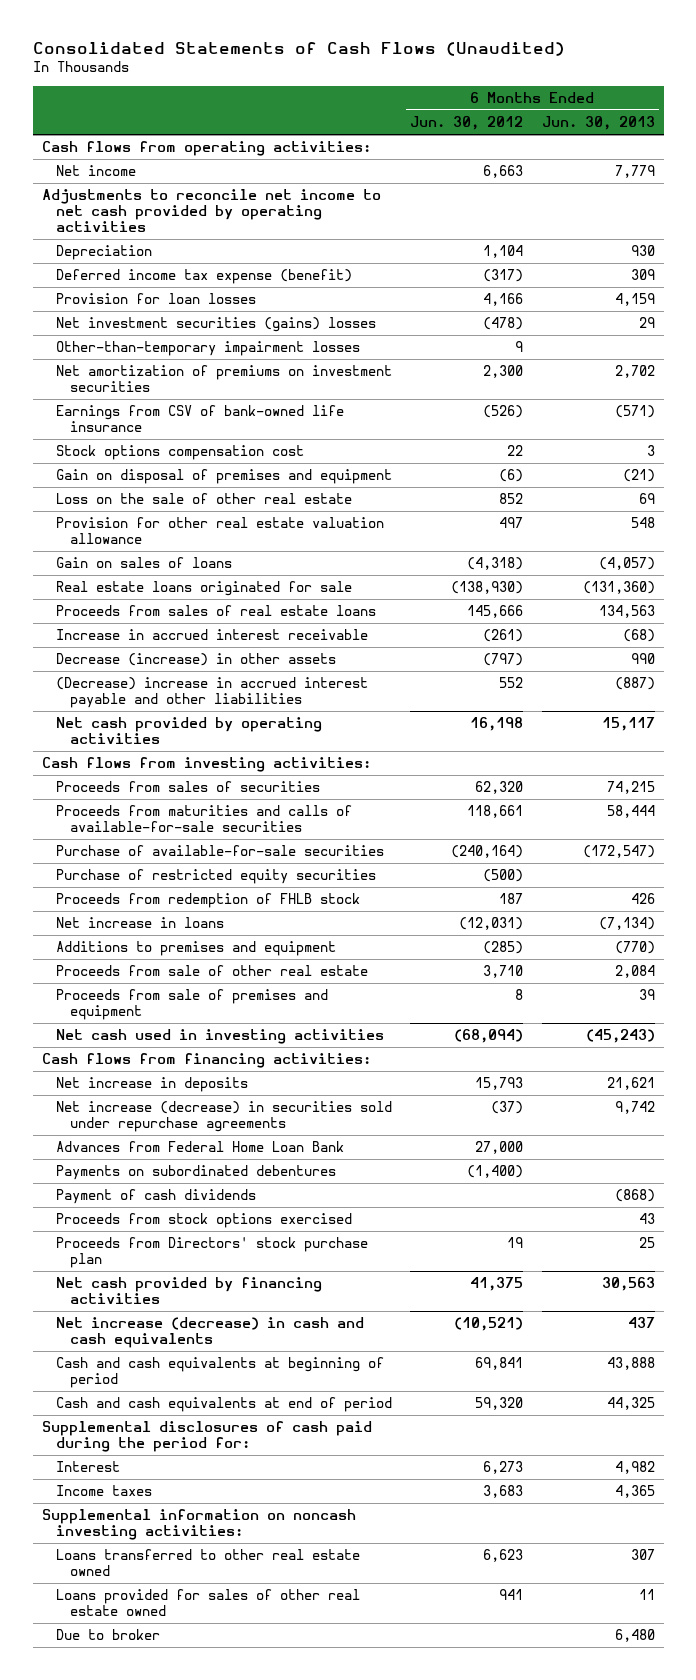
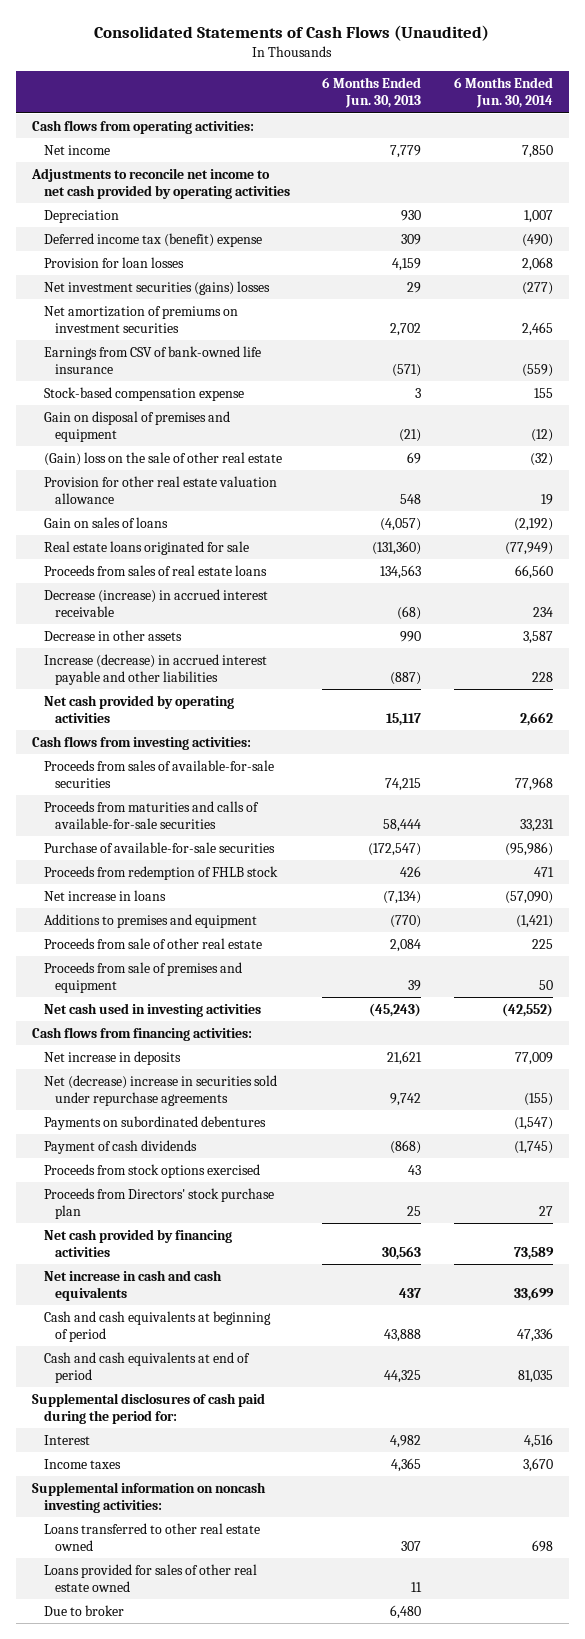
- | 6 Months Ended Jun. 30, 2012 | 6 Months Ended Jun. 30, 2013
+ | 6 Months Ended Jun. 30, 2013 | 6 Months Ended Jun. 30, 2014
- Deferred income tax expense (benefit) | (317) | 309
+ Deferred income tax (benefit) expense | 309 | (490)
- Other-than-temporary impairment losses | 9 |
- Stock options compensation cost | 22 | 3
+ Stock-based compensation expense | 3 | 155
- Loss on the sale of other real estate | 852 | 69
+ (Gain) loss on the sale of other real estate | 69 | (32)
- Increase in accrued interest receivable | (261) | (68)
- Decrease (increase) in other assets | (797) | 990
- (Decrease) increase in accrued interest payable and other liabilities | 552 | (887)
+ Decrease (increase) in accrued interest receivable | (68) | 234
+ Decrease in other assets | 990 | 3,587
+ Increase (decrease) in accrued interest payable and other liabilities | (887) | 228
- Proceeds from sales of securities | 62,320 | 74,215
+ Proceeds from sales of available-for-sale securities | 74,215 | 77,968
- Purchase of restricted equity securities | (500) |
- Net increase (decrease) in securities sold under repurchase agreements | (37) | 9,742
- Advances from Federal Home Loan Bank | 27,000 |
+ Net (decrease) increase in securities sold under repurchase agreements | 9,742 | (155)
- Net increase (decrease) in cash and cash equivalents | (10,521) | 437
+ Net increase in cash and cash equivalents | 437 | 33,699

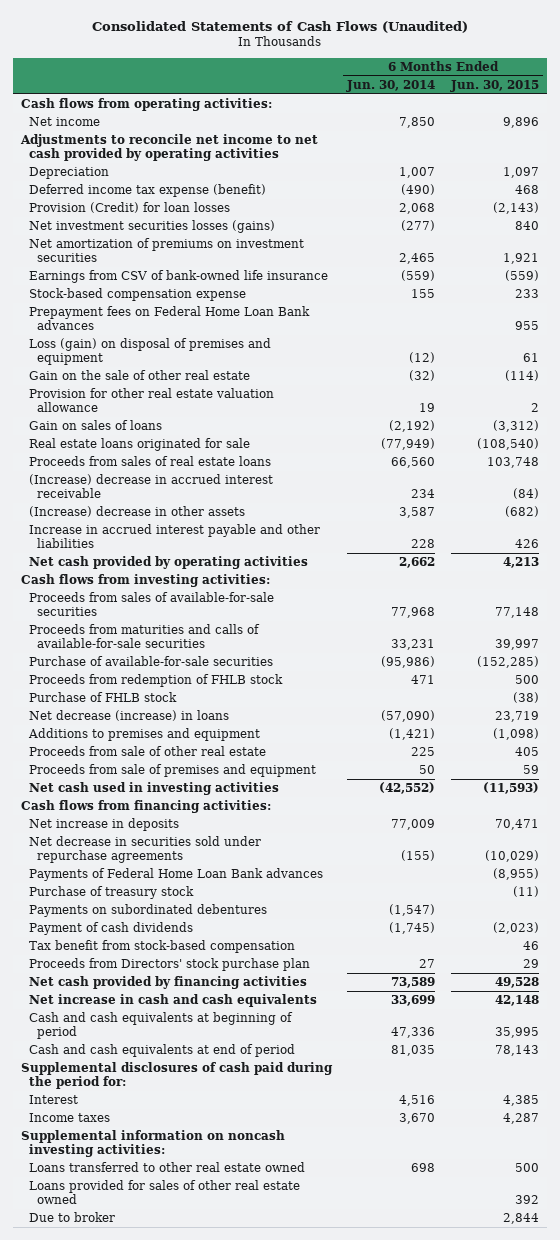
- | 6 Months Ended Jun. 30, 2013 | 6 Months Ended Jun. 30, 2014
+ | 6 Months Ended Jun. 30, 2014 | 6 Months Ended Jun. 30, 2015
- Deferred income tax (benefit) expense | 309 | (490)
- Provision for loan losses | 4,159 | 2,068
- Net investment securities (gains) losses | 29 | (277)
+ Deferred income tax expense (benefit) | (490) | 468
+ Provision (Credit) for loan losses | 2,068 | (2,143)
+ Net investment securities losses (gains) | (277) | 840
- Gain on disposal of premises and equipment | (21) | (12)
- (Gain) loss on the sale of other real estate | 69 | (32)
+ Prepayment fees on Federal Home Loan Bank advances | | 955
+ Loss (gain) on disposal of premises and equipment | (12) | 61
+ Gain on the sale of other real estate | (32) | (114)
- Decrease (increase) in accrued interest receivable | (68) | 234
- Decrease in other assets | 990 | 3,587
- Increase (decrease) in accrued interest payable and other liabilities | (887) | 228
+ (Increase) decrease in accrued interest receivable | 234 | (84)
+ (Increase) decrease in other assets | 3,587 | (682)
+ Increase in accrued interest payable and other liabilities | 228 | 426
- Net increase in loans | (7,134) | (57,090)
+ Purchase of FHLB stock | | (38)
+ Net decrease (increase) in loans | (57,090) | 23,719
- Net (decrease) increase in securities sold under repurchase agreements | 9,742 | (155)
+ Net decrease in securities sold under repurchase agreements | (155) | (10,029)
+ Payments of Federal Home Loan Bank advances | | (8,955)
+ Purchase of treasury stock | | (11)
- Proceeds from stock options exercised | 43 |
+ Tax benefit from stock-based compensation | | 46

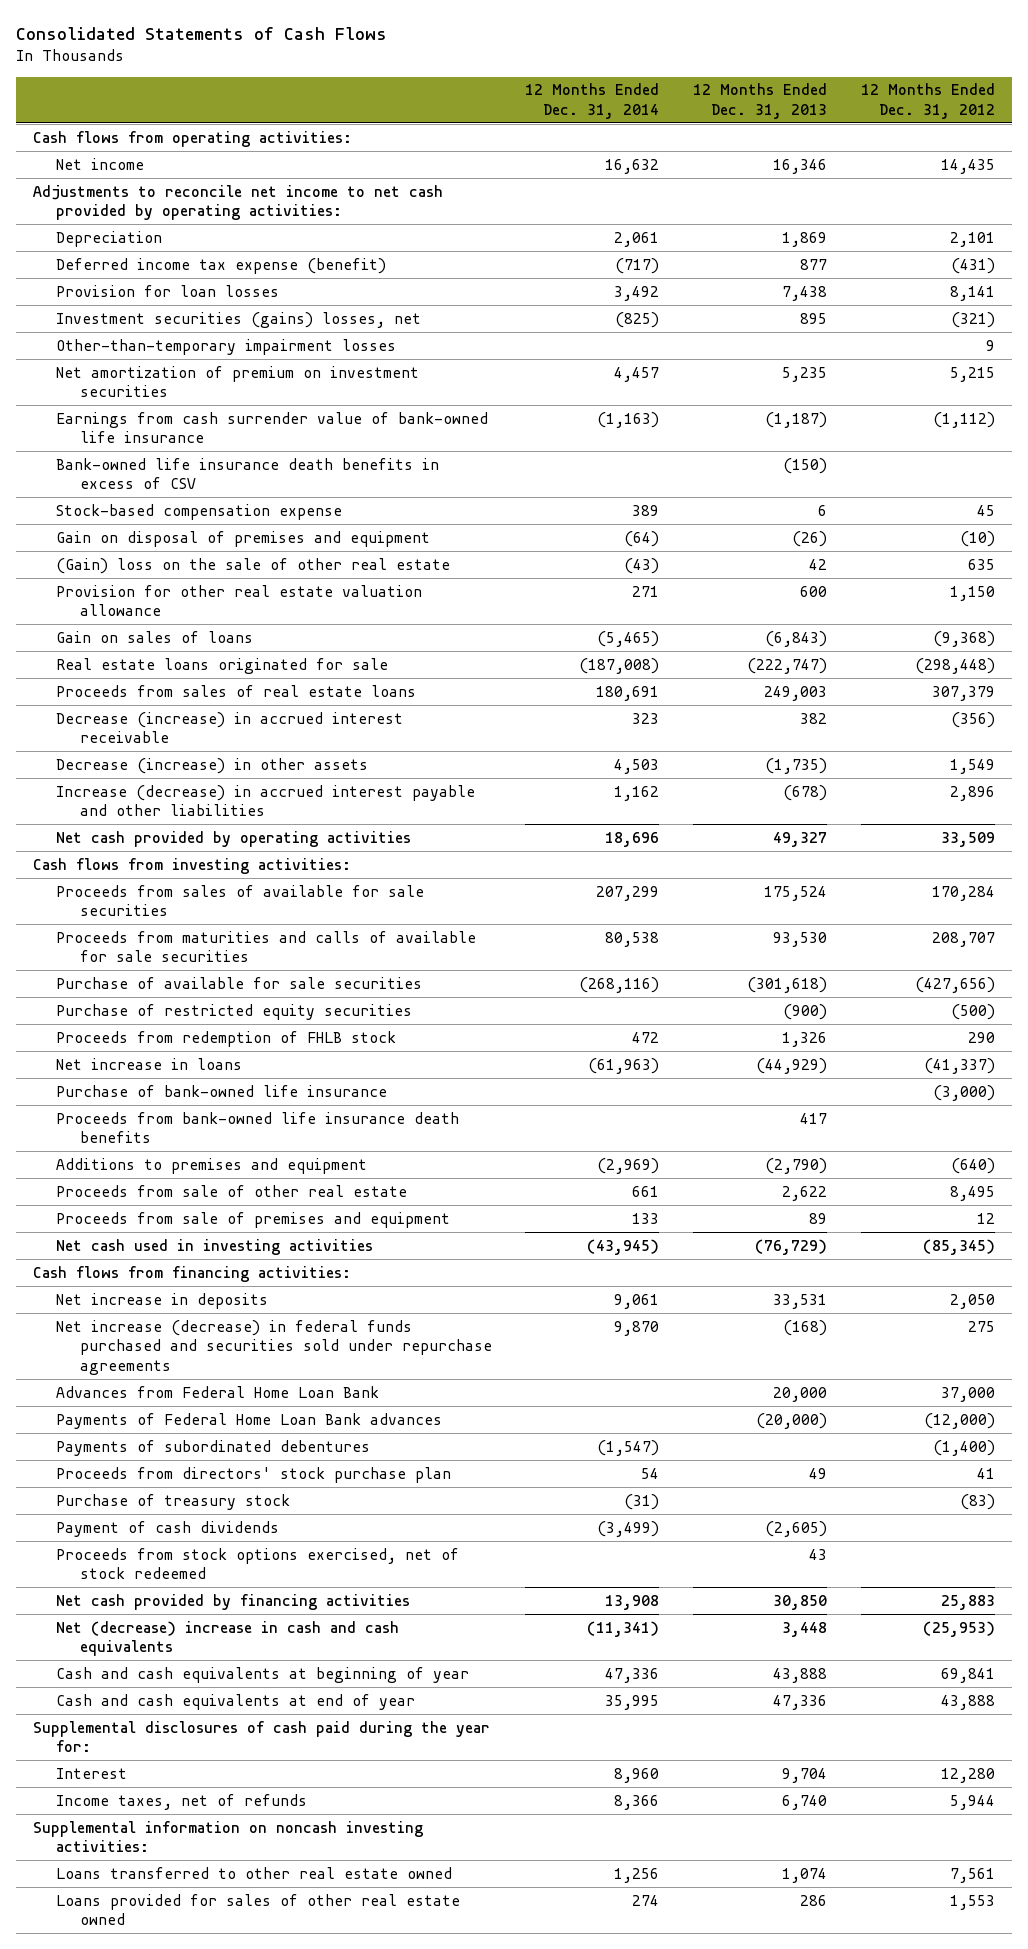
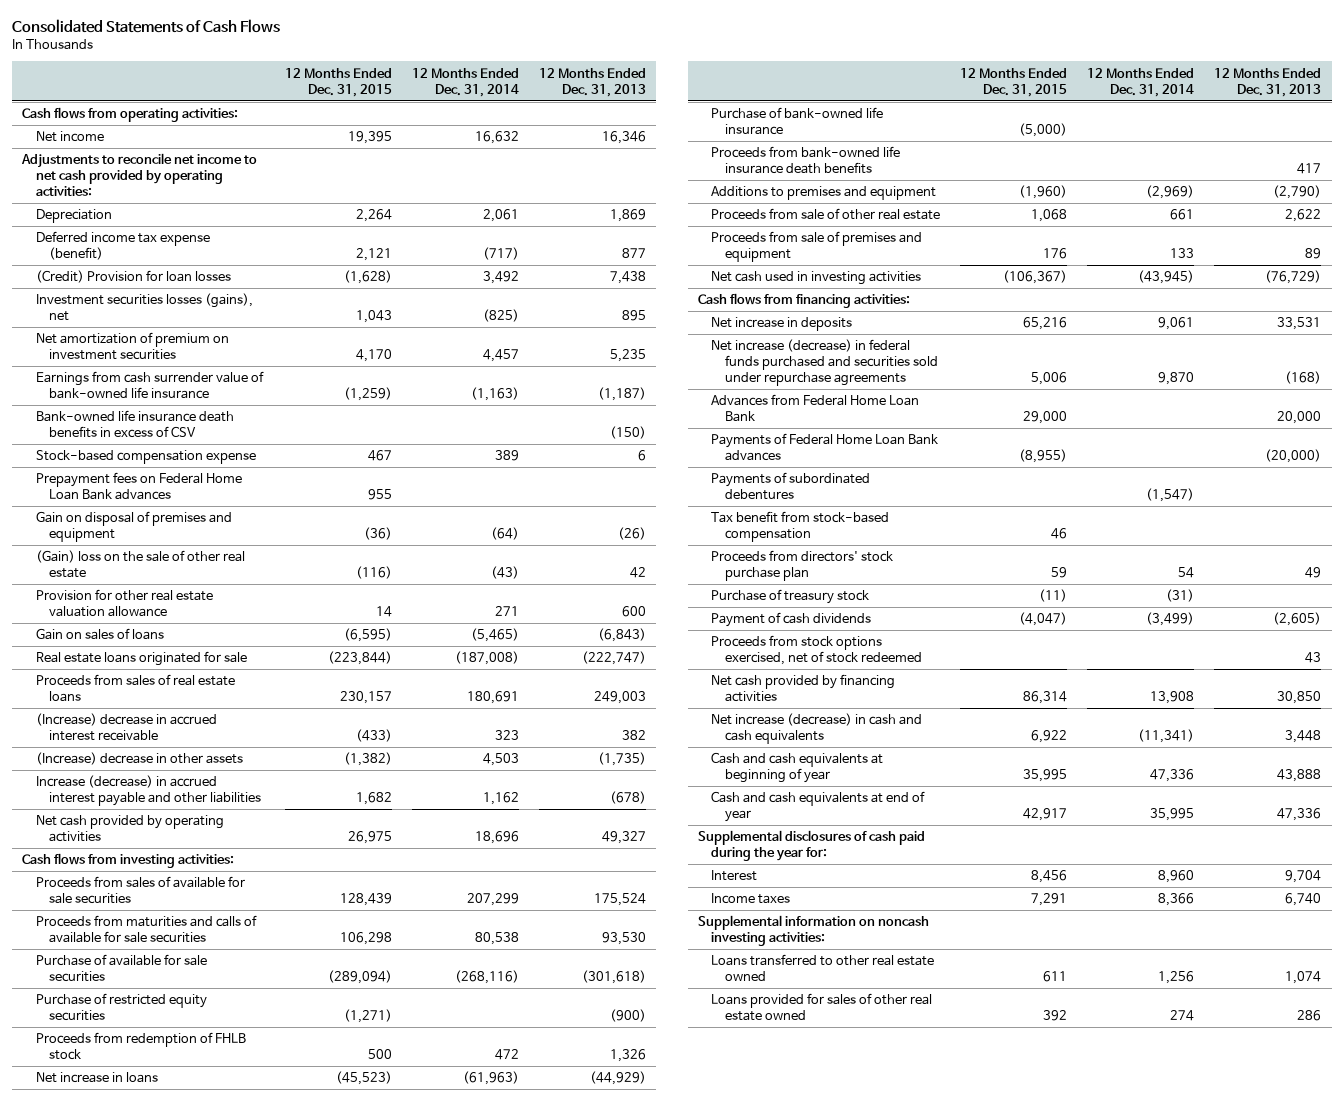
- | 12 Months Ended Dec. 31, 2014 | 12 Months Ended Dec. 31, 2013 | 12 Months Ended Dec. 31, 2012
+ | 12 Months Ended Dec. 31, 2015 | 12 Months Ended Dec. 31, 2014 | 12 Months Ended Dec. 31, 2013
- Provision for loan losses | 3,492 | 7,438 | 8,141
- Investment securities (gains) losses, net | (825) | 895 | (321)
- Other-than-temporary impairment losses | | | 9
+ (Credit) Provision for loan losses | (1,628) | 3,492 | 7,438
+ Investment securities losses (gains), net | 1,043 | (825) | 895
+ Prepayment fees on Federal Home Loan Bank advances | 955 | |
- Decrease (increase) in accrued interest receivable | 323 | 382 | (356)
- Decrease (increase) in other assets | 4,503 | (1,735) | 1,549
+ (Increase) decrease in accrued interest receivable | (433) | 323 | 382
+ (Increase) decrease in other assets | (1,382) | 4,503 | (1,735)
+ Tax benefit from stock-based compensation | 46 | |
- Net (decrease) increase in cash and cash equivalents | (11,341) | 3,448 | (25,953)
+ Net increase (decrease) in cash and cash equivalents | 6,922 | (11,341) | 3,448
- Income taxes, net of refunds | 8,366 | 6,740 | 5,944
+ Income taxes | 7,291 | 8,366 | 6,740

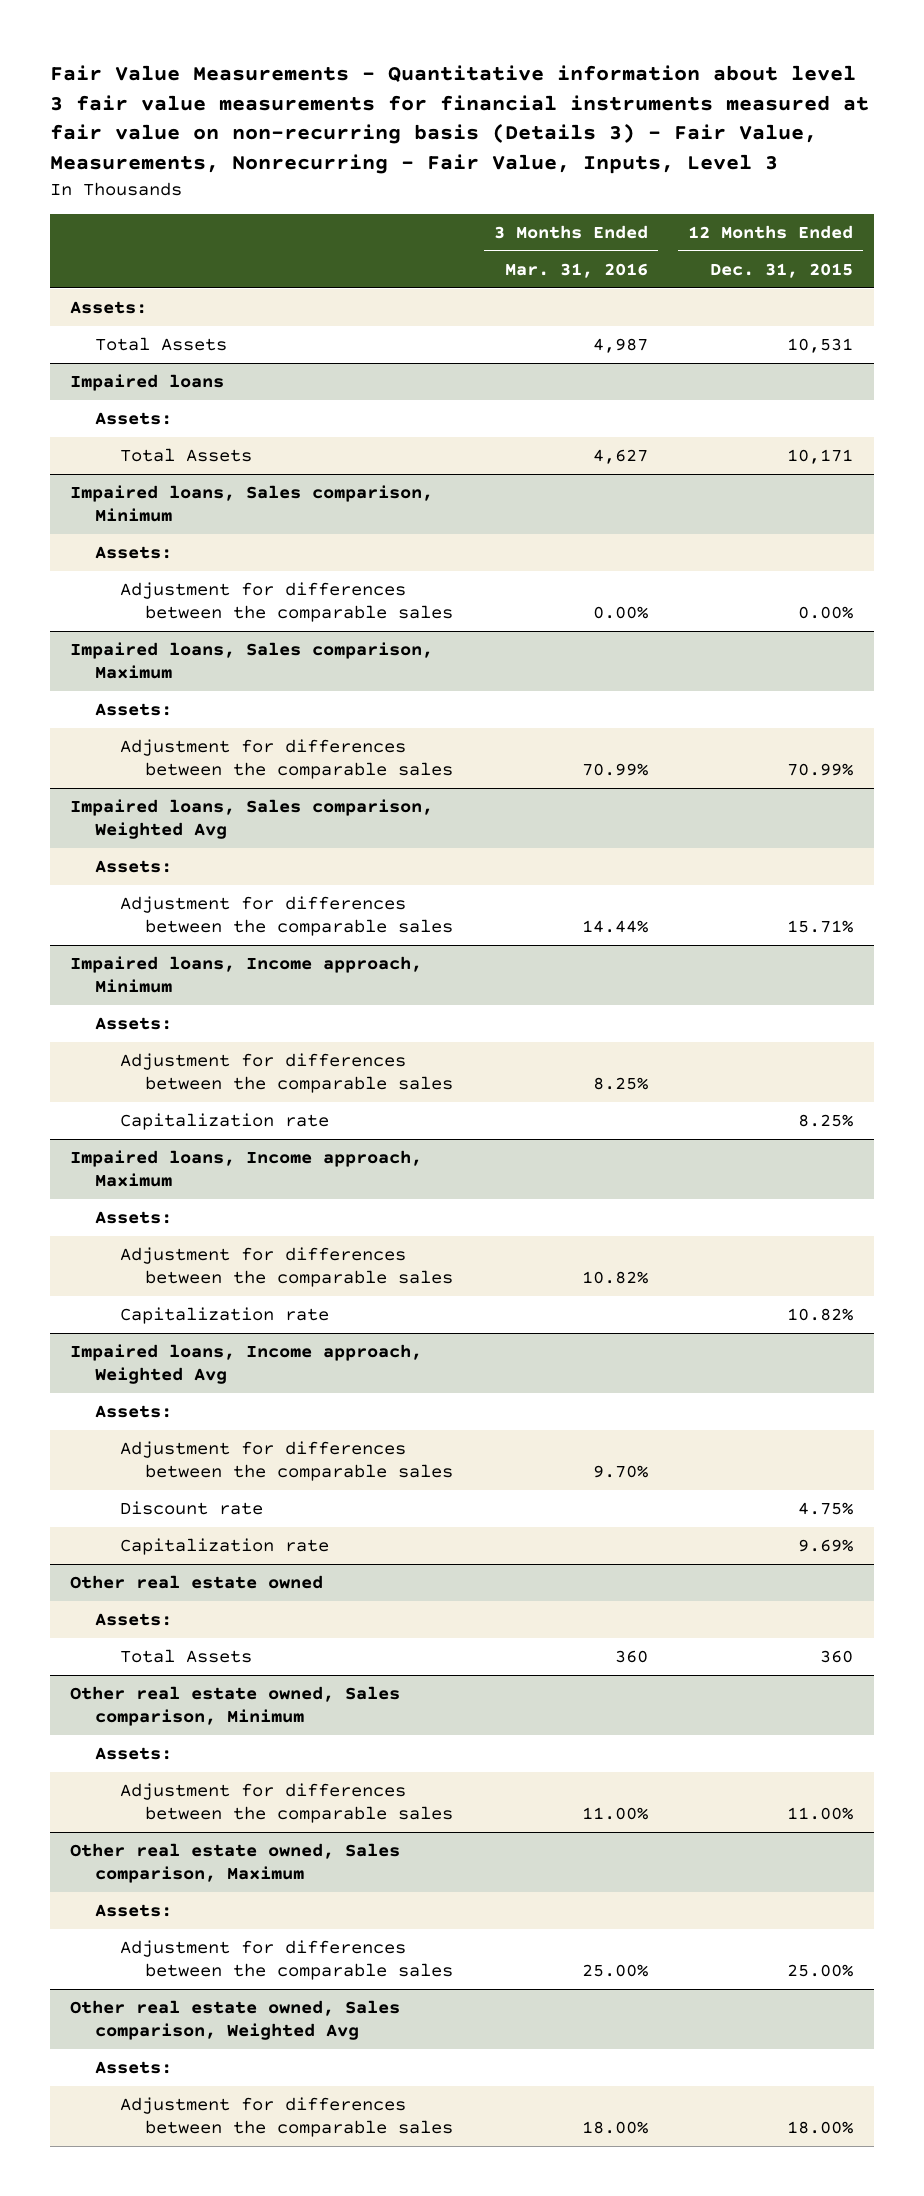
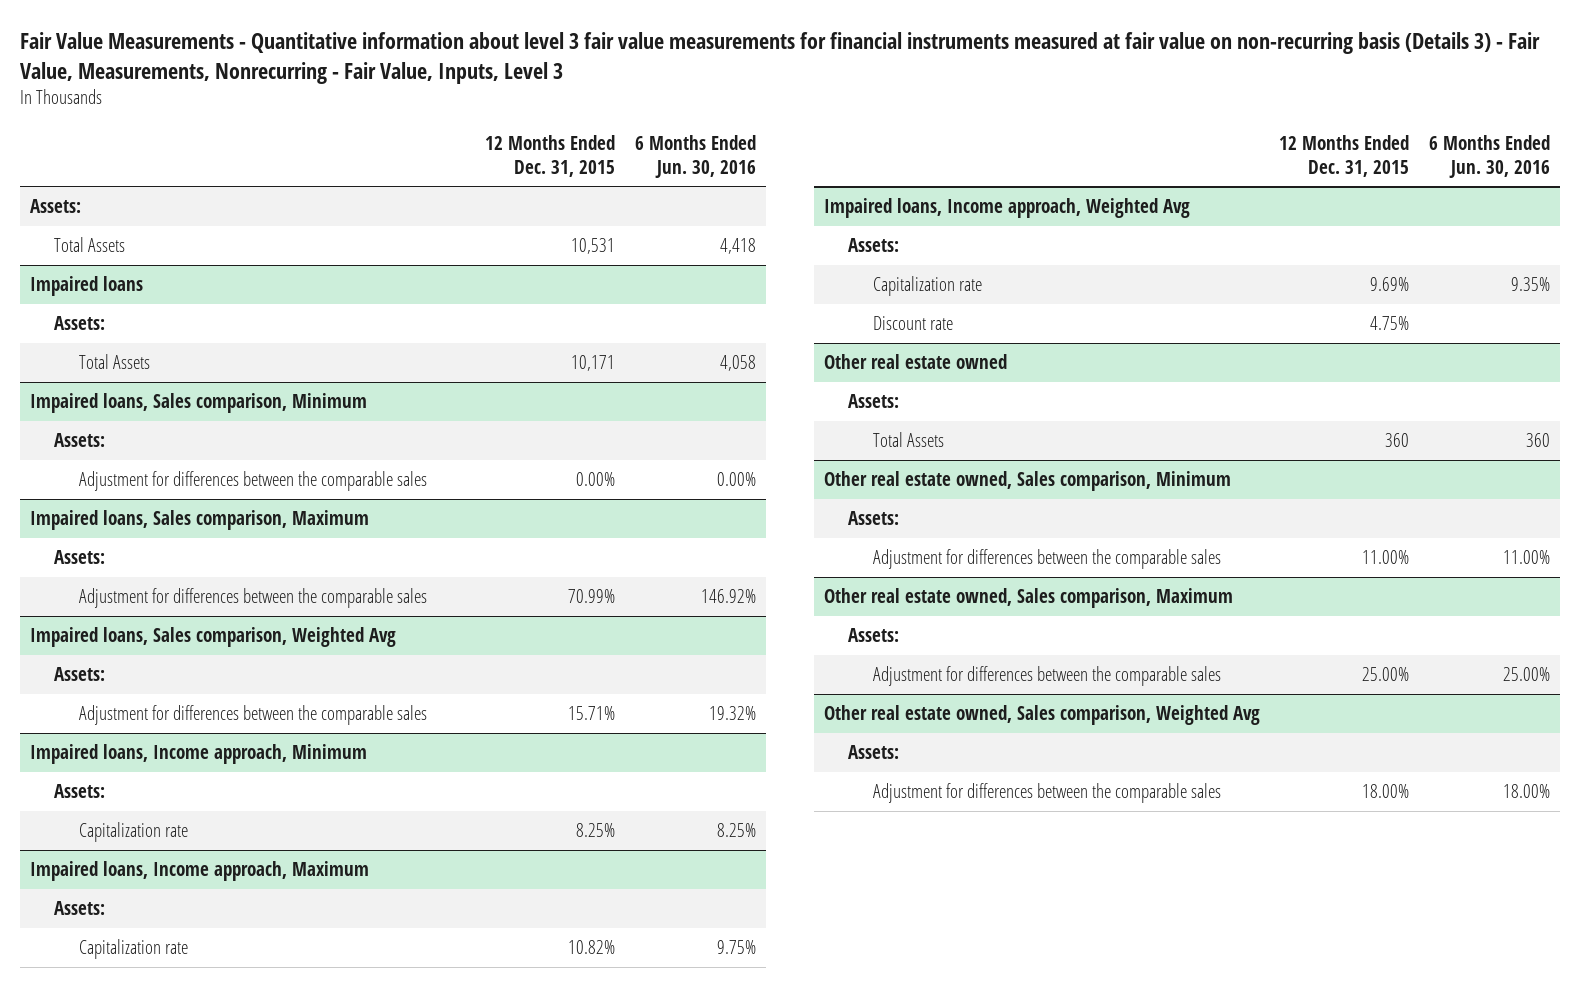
- | 3 Months Ended Mar. 31, 2016 | 12 Months Ended Dec. 31, 2015
+ | 12 Months Ended Dec. 31, 2015 | 6 Months Ended Jun. 30, 2016
@ Impaired loans, Income approach, Minimum
- Adjustment for differences between the comparable sales | 8.25% |
@ Impaired loans, Income approach, Maximum
- Adjustment for differences between the comparable sales | 10.82% |
@ Impaired loans, Income approach, Weighted Avg
- Adjustment for differences between the comparable sales | 9.70% |
moved down: Discount rate | 4.75% |

